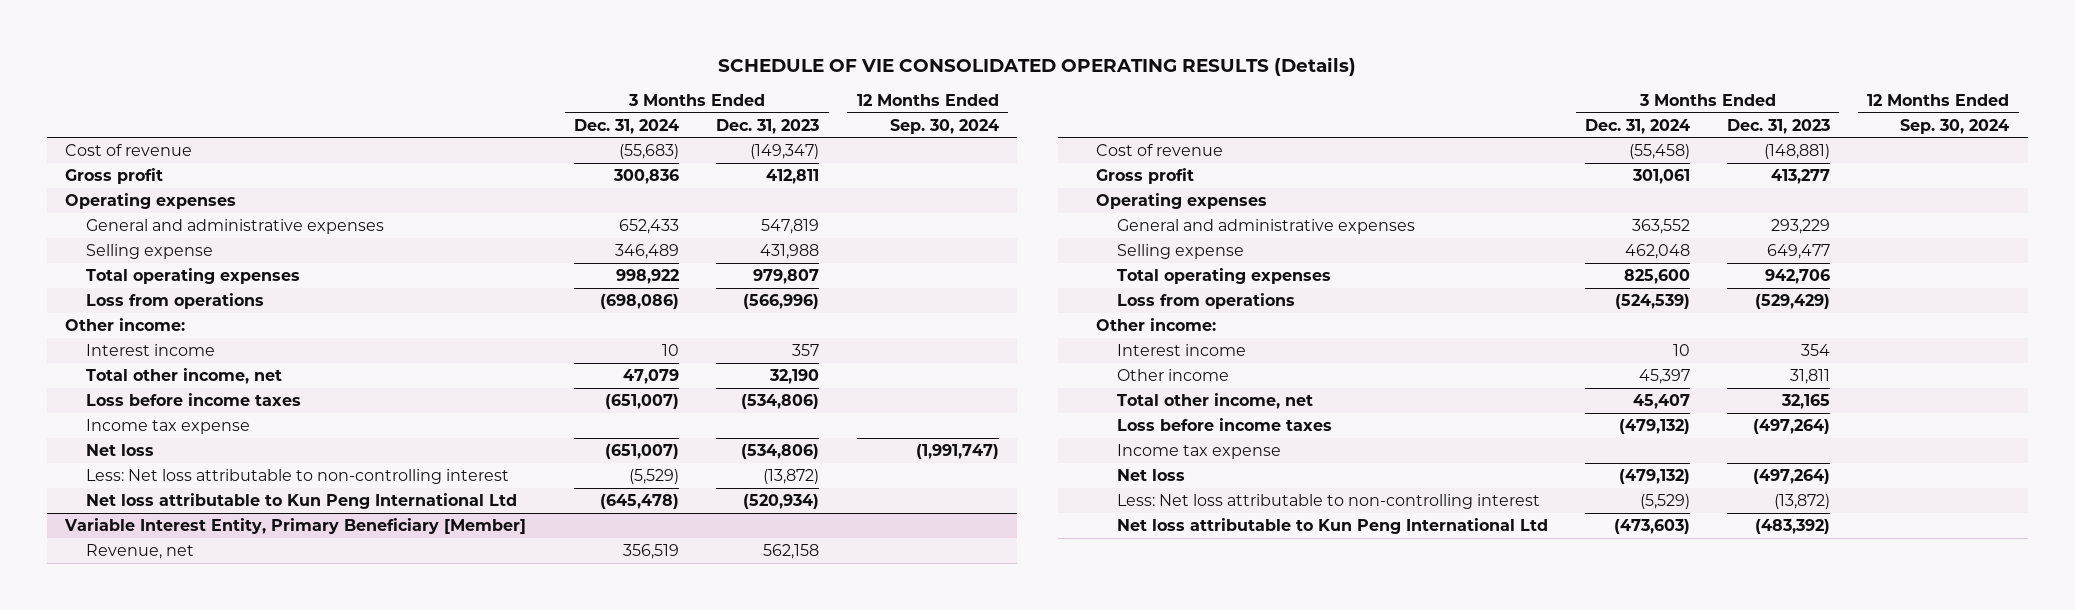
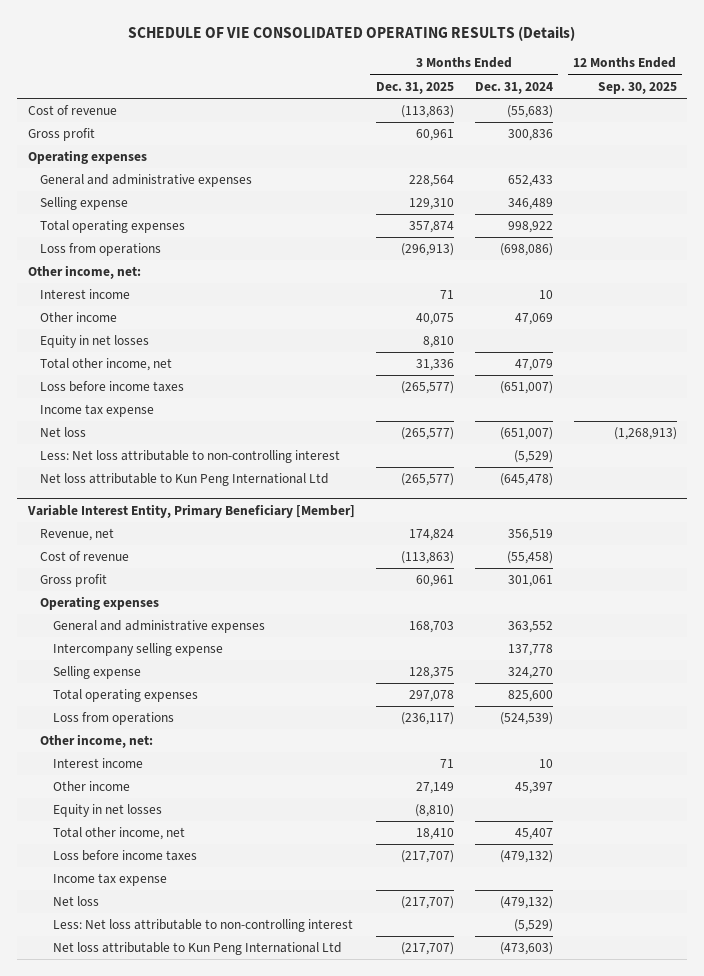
- | 3 Months Ended Dec. 31, 2024 | 3 Months Ended Dec. 31, 2023 | 12 Months Ended Sep. 30, 2024
+ | 3 Months Ended Dec. 31, 2025 | 3 Months Ended Dec. 31, 2024 | 12 Months Ended Sep. 30, 2025
- Other income:
+ Other income, net:
+ Other income | 40,075 | 47,069 |
+ Equity in net losses | 8,810 | |
@ Variable Interest Entity, Primary Beneficiary [Member]
- Selling expense | 462,048 | 649,477 |
+ Intercompany selling expense | | 137,778 |
+ Selling expense | 128,375 | 324,270 |
- Other income:
+ Other income, net:
+ Equity in net losses | (8,810) | |

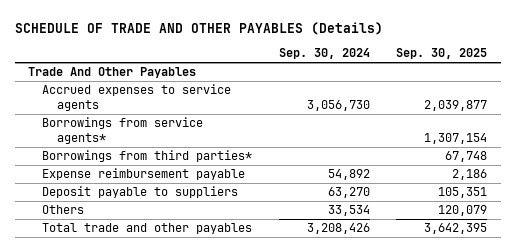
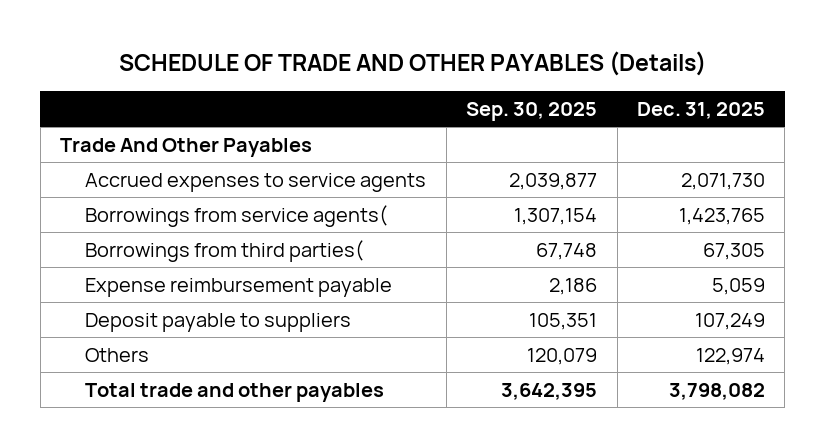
- | Sep. 30, 2024 | Sep. 30, 2025
+ | Sep. 30, 2025 | Dec. 31, 2025
- Borrowings from service agents* | | 1,307,154
- Borrowings from third parties* | | 67,748
+ Borrowings from service agents( | 1,307,154 | 1,423,765
+ Borrowings from third parties( | 67,748 | 67,305

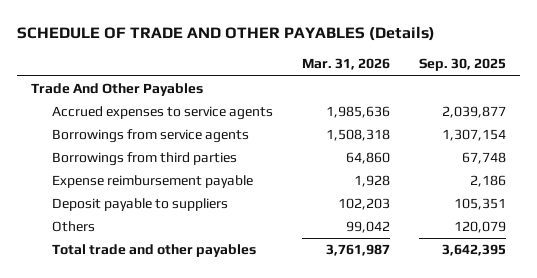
- | Sep. 30, 2025 | Dec. 31, 2025
+ | Mar. 31, 2026 | Sep. 30, 2025
- Borrowings from service agents( | 1,307,154 | 1,423,765
- Borrowings from third parties( | 67,748 | 67,305
+ Borrowings from service agents | 1,508,318 | 1,307,154
+ Borrowings from third parties | 64,860 | 67,748

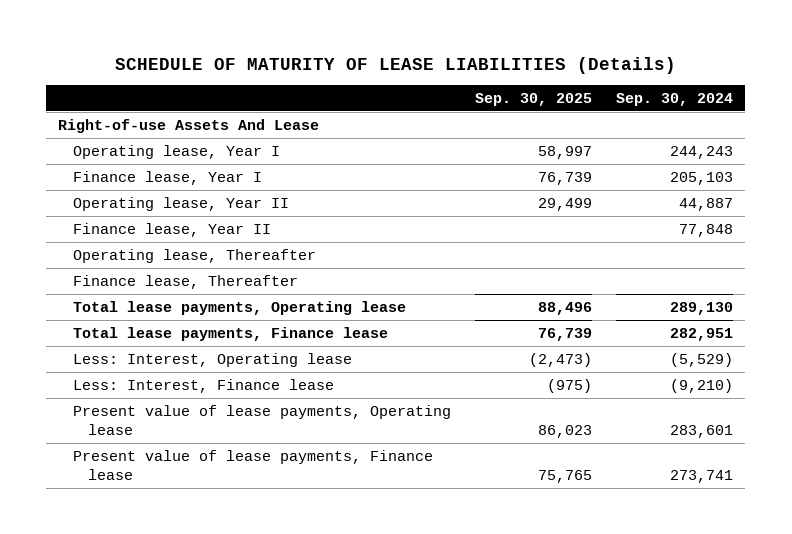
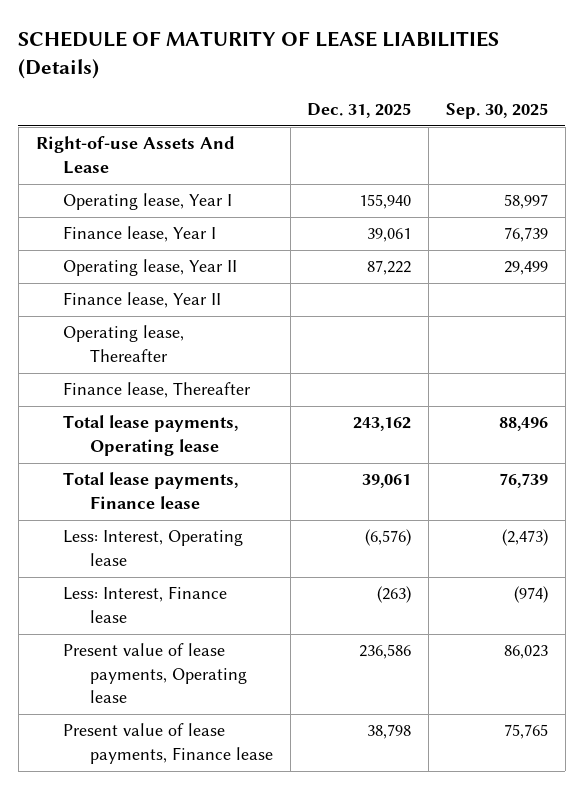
- | Sep. 30, 2025 | Sep. 30, 2024
+ | Dec. 31, 2025 | Sep. 30, 2025
- Less: Interest, Finance lease | (975) | (9,210)
+ Less: Interest, Finance lease | (263) | (974)

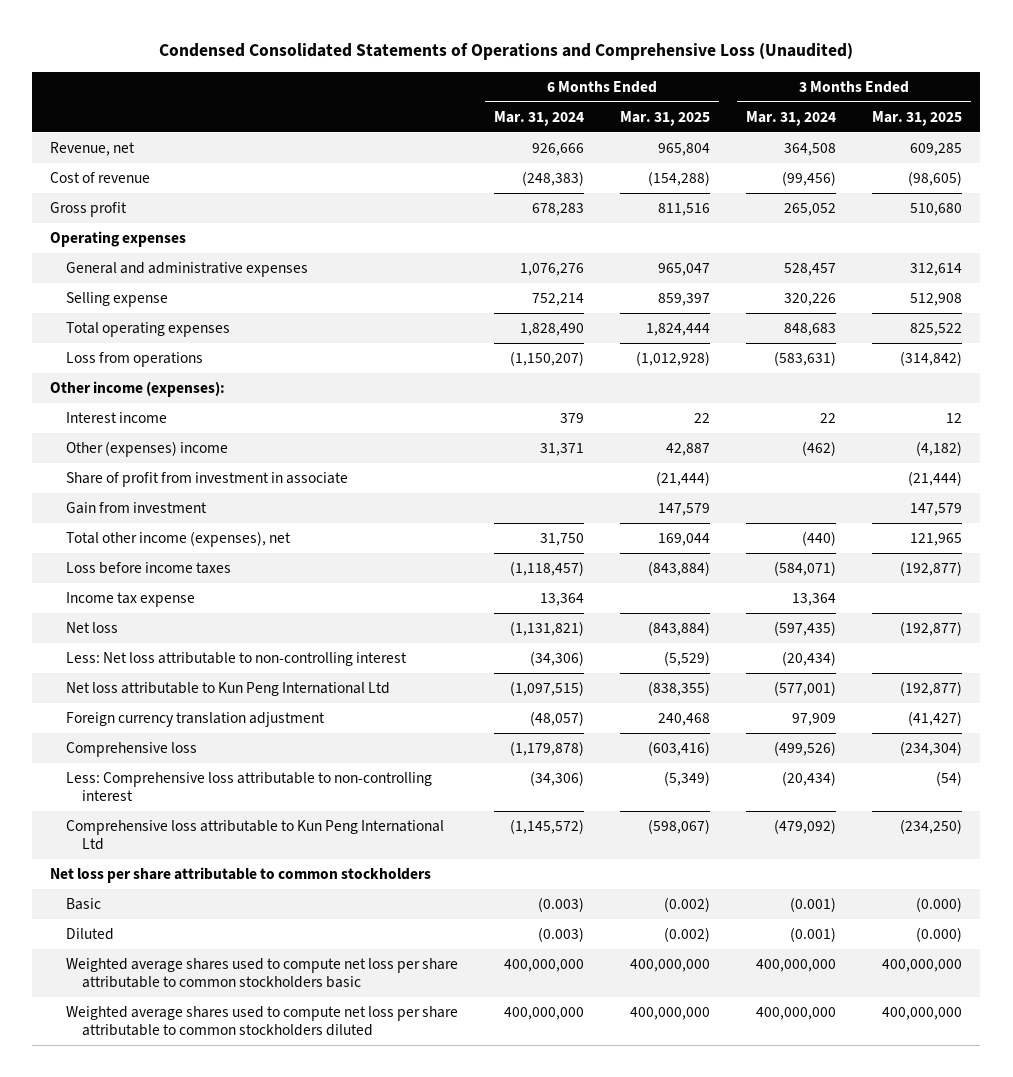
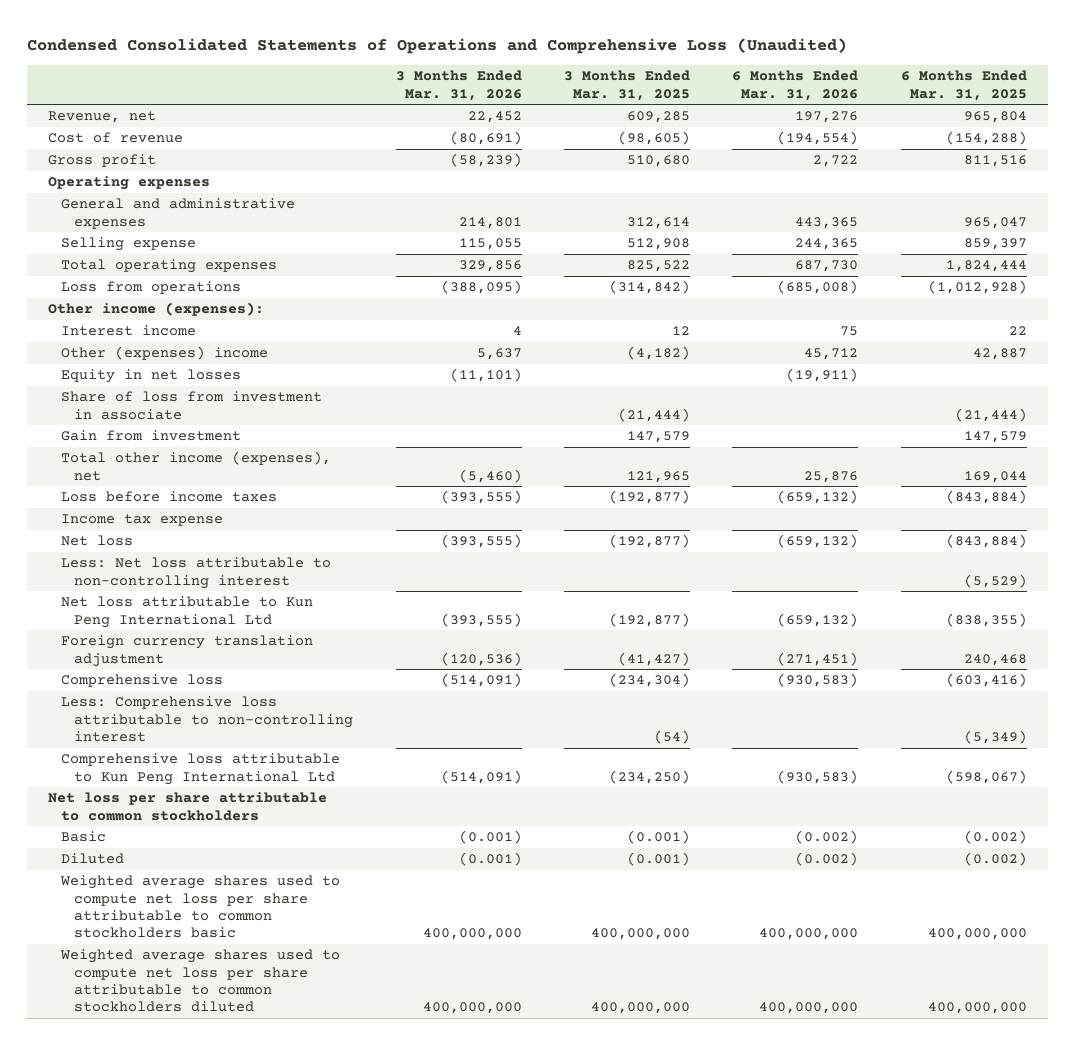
- | 6 Months Ended Mar. 31, 2024 | 6 Months Ended Mar. 31, 2025 | 3 Months Ended Mar. 31, 2024 | 3 Months Ended Mar. 31, 2025
+ | 3 Months Ended Mar. 31, 2026 | 3 Months Ended Mar. 31, 2025 | 6 Months Ended Mar. 31, 2026 | 6 Months Ended Mar. 31, 2025
- Share of profit from investment in associate | | (21,444) | | (21,444)
+ Equity in net losses | (11,101) | | (19,911) |
+ Share of loss from investment in associate | | (21,444) | | (21,444)
- Basic | (0.003) | (0.002) | (0.001) | (0.000)
- Diluted | (0.003) | (0.002) | (0.001) | (0.000)
+ Basic | (0.001) | (0.001) | (0.002) | (0.002)
+ Diluted | (0.001) | (0.001) | (0.002) | (0.002)

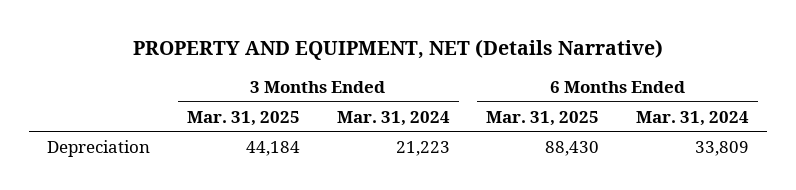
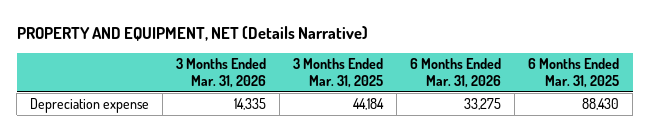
- | 3 Months Ended Mar. 31, 2025 | 3 Months Ended Mar. 31, 2024 | 6 Months Ended Mar. 31, 2025 | 6 Months Ended Mar. 31, 2024
+ | 3 Months Ended Mar. 31, 2026 | 3 Months Ended Mar. 31, 2025 | 6 Months Ended Mar. 31, 2026 | 6 Months Ended Mar. 31, 2025
- Depreciation | 44,184 | 21,223 | 88,430 | 33,809
+ Depreciation expense | 14,335 | 44,184 | 33,275 | 88,430

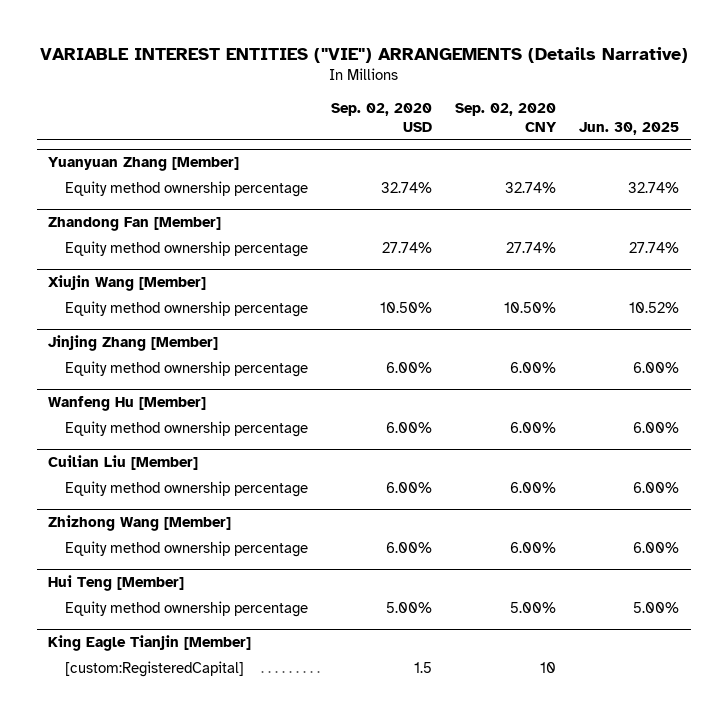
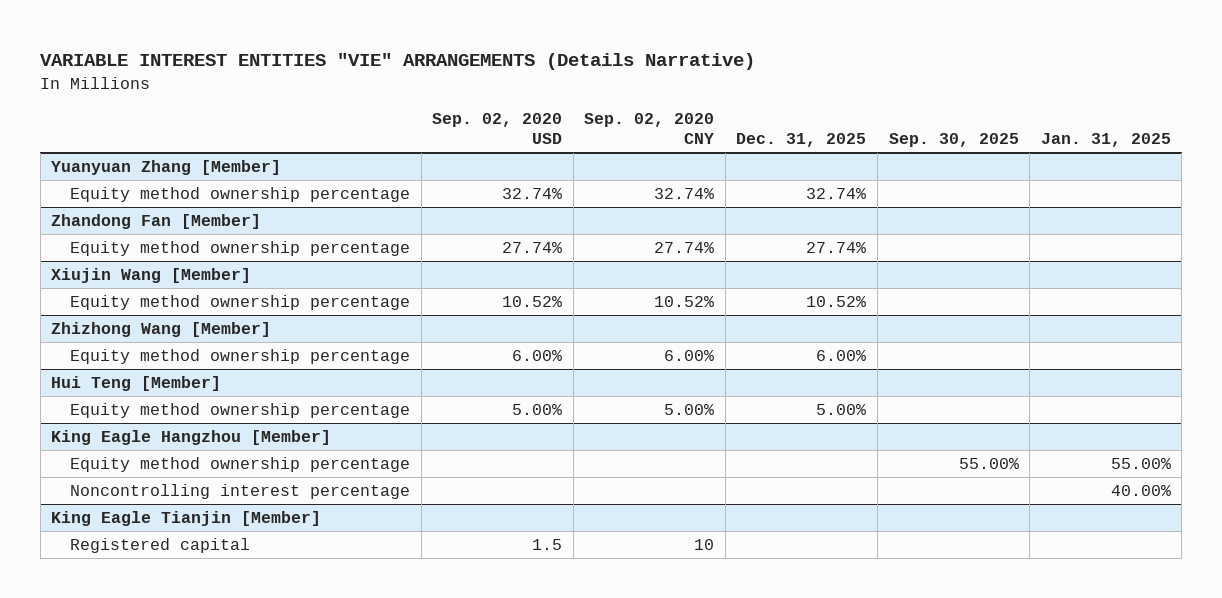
- VARIABLE INTEREST ENTITIES ("VIE") ARRANGEMENTS (Details Narrative)
+ VARIABLE INTEREST ENTITIES "VIE" ARRANGEMENTS (Details Narrative)
- | Sep. 02, 2020 USD | Sep. 02, 2020 CNY | Jun. 30, 2025
+ | Sep. 02, 2020 USD | Sep. 02, 2020 CNY | Dec. 31, 2025 | Sep. 30, 2025 | Jan. 31, 2025
@ Xiujin Wang [Member]
- Equity method ownership percentage | 10.50% | 10.50% | 10.52%
- Jinjing Zhang [Member]
- Equity method ownership percentage | 6.00% | 6.00% | 6.00%
- Wanfeng Hu [Member]
- Equity method ownership percentage | 6.00% | 6.00% | 6.00%
- Cuilian Liu [Member]
- Equity method ownership percentage | 6.00% | 6.00% | 6.00%
@ Xiujin Wang [Member]
+ Equity method ownership percentage | 10.52% | 10.52% | 10.52% | |
+ King Eagle Hangzhou [Member]
+ Equity method ownership percentage | | | | 55.00% | 55.00%
+ Noncontrolling interest percentage | | | | | 40.00%
@ King Eagle Tianjin [Member]
- [custom:RegisteredCapital] | 1.5 | 10 |
+ Registered capital | 1.5 | 10 | | |

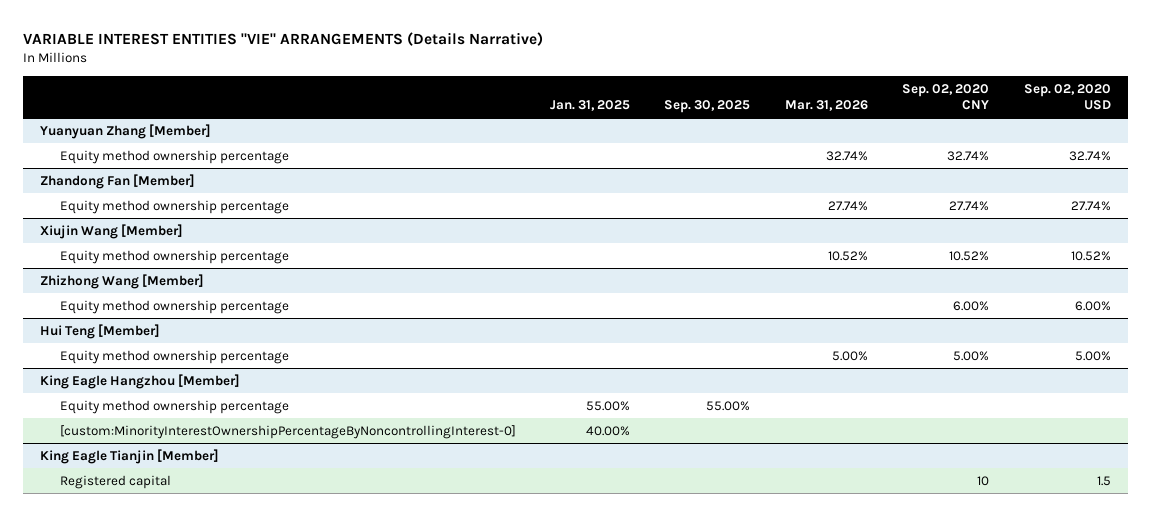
- | Sep. 02, 2020 USD | Sep. 02, 2020 CNY | Dec. 31, 2025 | Sep. 30, 2025 | Jan. 31, 2025
+ | Jan. 31, 2025 | Sep. 30, 2025 | Mar. 31, 2026 | Sep. 02, 2020 CNY | Sep. 02, 2020 USD
@ King Eagle Hangzhou [Member]
- Noncontrolling interest percentage | | | | | 40.00%
+ [custom:MinorityInterestOwnershipPercentageByNoncontrollingInterest-0] | 40.00% | | | |

